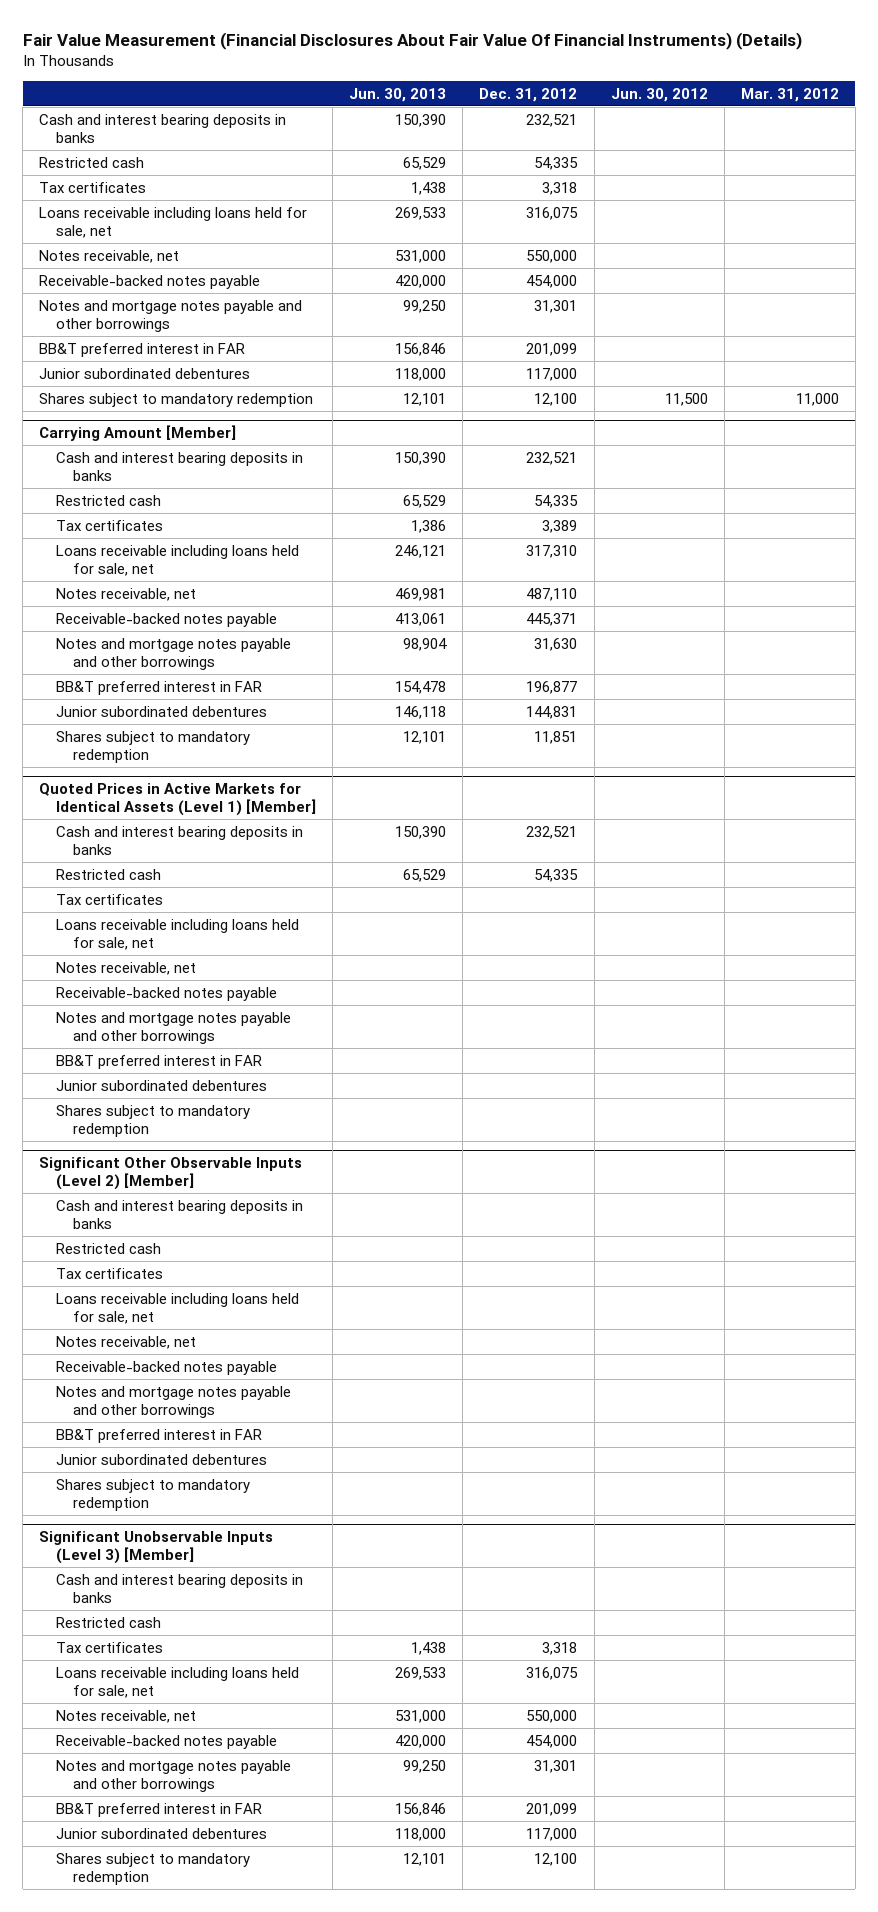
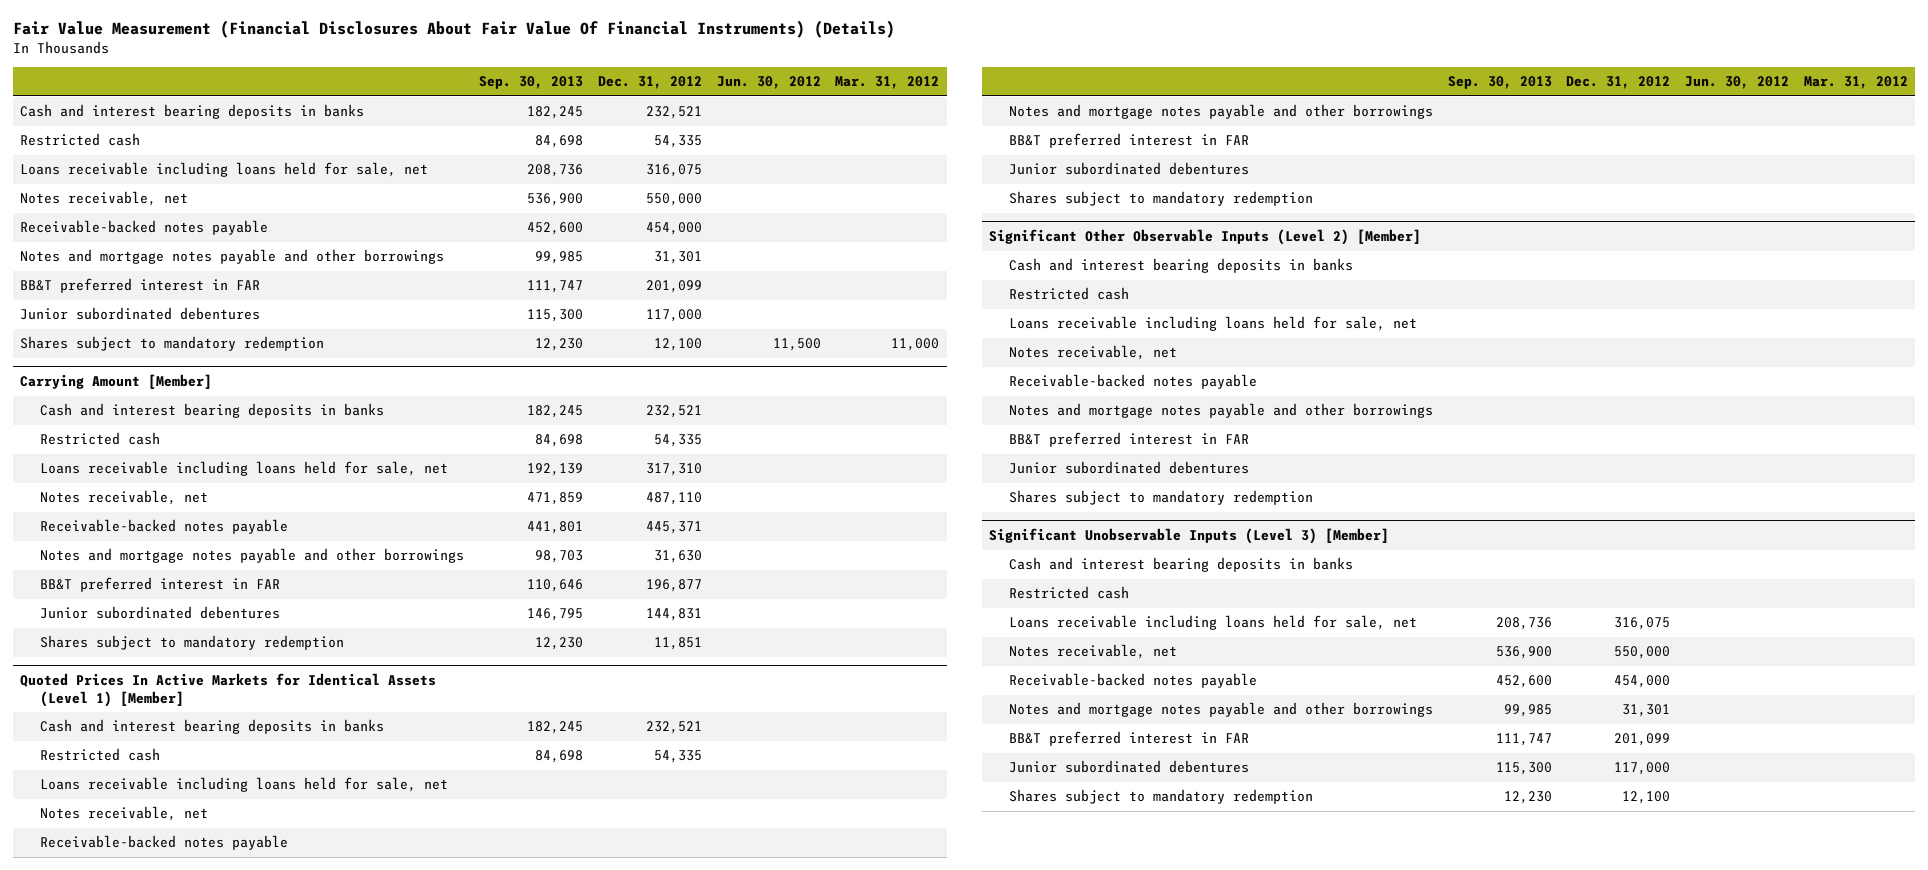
- | Jun. 30, 2013 | Dec. 31, 2012 | Jun. 30, 2012 | Mar. 31, 2012
+ | Sep. 30, 2013 | Dec. 31, 2012 | Jun. 30, 2012 | Mar. 31, 2012
- Tax certificates | 1,438 | 3,318 | |
@ Carrying Amount [Member]
- Tax certificates | 1,386 | 3,389 | |
- Quoted Prices in Active Markets for Identical Assets (Level 1) [Member]
+ Quoted Prices In Active Markets for Identical Assets (Level 1) [Member]
- Tax certificates
@ Significant Other Observable Inputs (Level 2) [Member]
- Tax certificates
@ Significant Unobservable Inputs (Level 3) [Member]
- Tax certificates | 1,438 | 3,318 | |

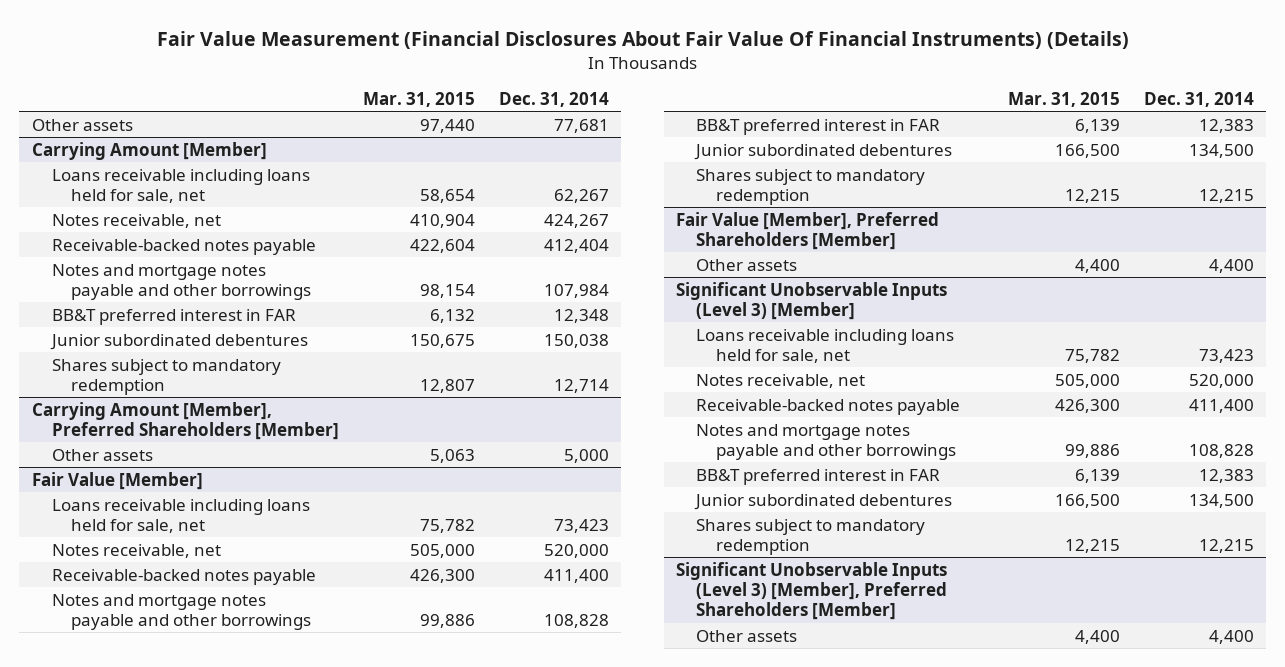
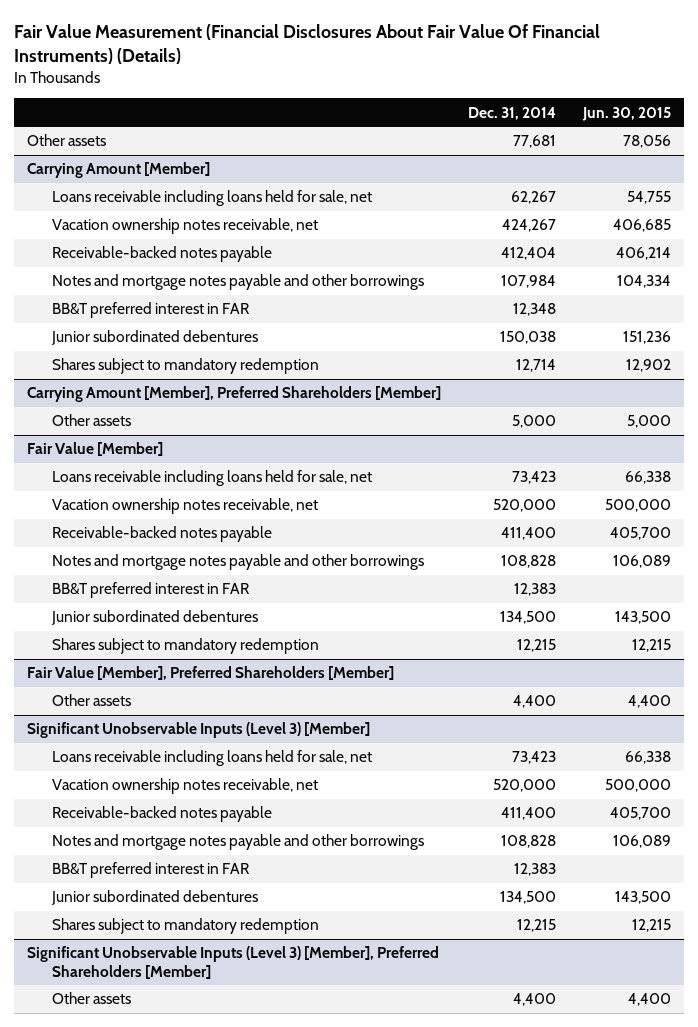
- | Mar. 31, 2015 | Dec. 31, 2014
+ | Dec. 31, 2014 | Jun. 30, 2015
@ Carrying Amount [Member]
- Notes receivable, net | 410,904 | 424,267
+ Vacation ownership notes receivable, net | 424,267 | 406,685
@ Fair Value [Member]
- Notes receivable, net | 505,000 | 520,000
+ Vacation ownership notes receivable, net | 520,000 | 500,000
@ Significant Unobservable Inputs (Level 3) [Member]
- Notes receivable, net | 505,000 | 520,000
+ Vacation ownership notes receivable, net | 520,000 | 500,000

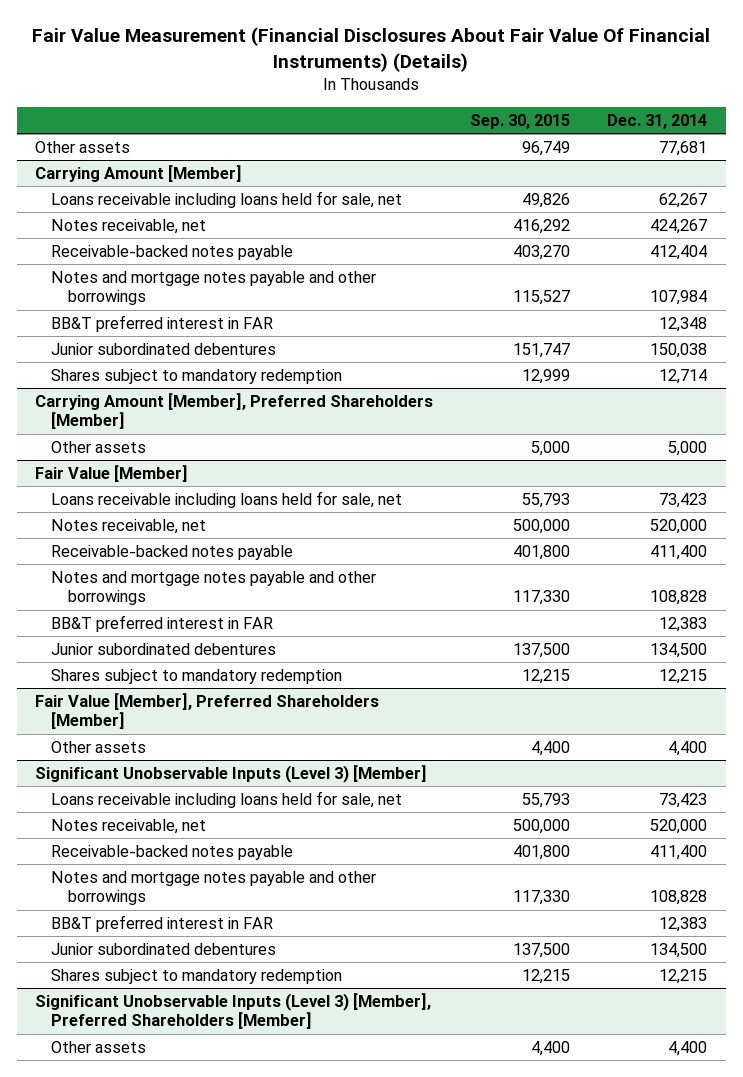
- | Dec. 31, 2014 | Jun. 30, 2015
+ | Sep. 30, 2015 | Dec. 31, 2014
@ Carrying Amount [Member]
- Vacation ownership notes receivable, net | 424,267 | 406,685
+ Notes receivable, net | 416,292 | 424,267
@ Fair Value [Member]
- Vacation ownership notes receivable, net | 520,000 | 500,000
+ Notes receivable, net | 500,000 | 520,000
@ Significant Unobservable Inputs (Level 3) [Member]
- Vacation ownership notes receivable, net | 520,000 | 500,000
+ Notes receivable, net | 500,000 | 520,000

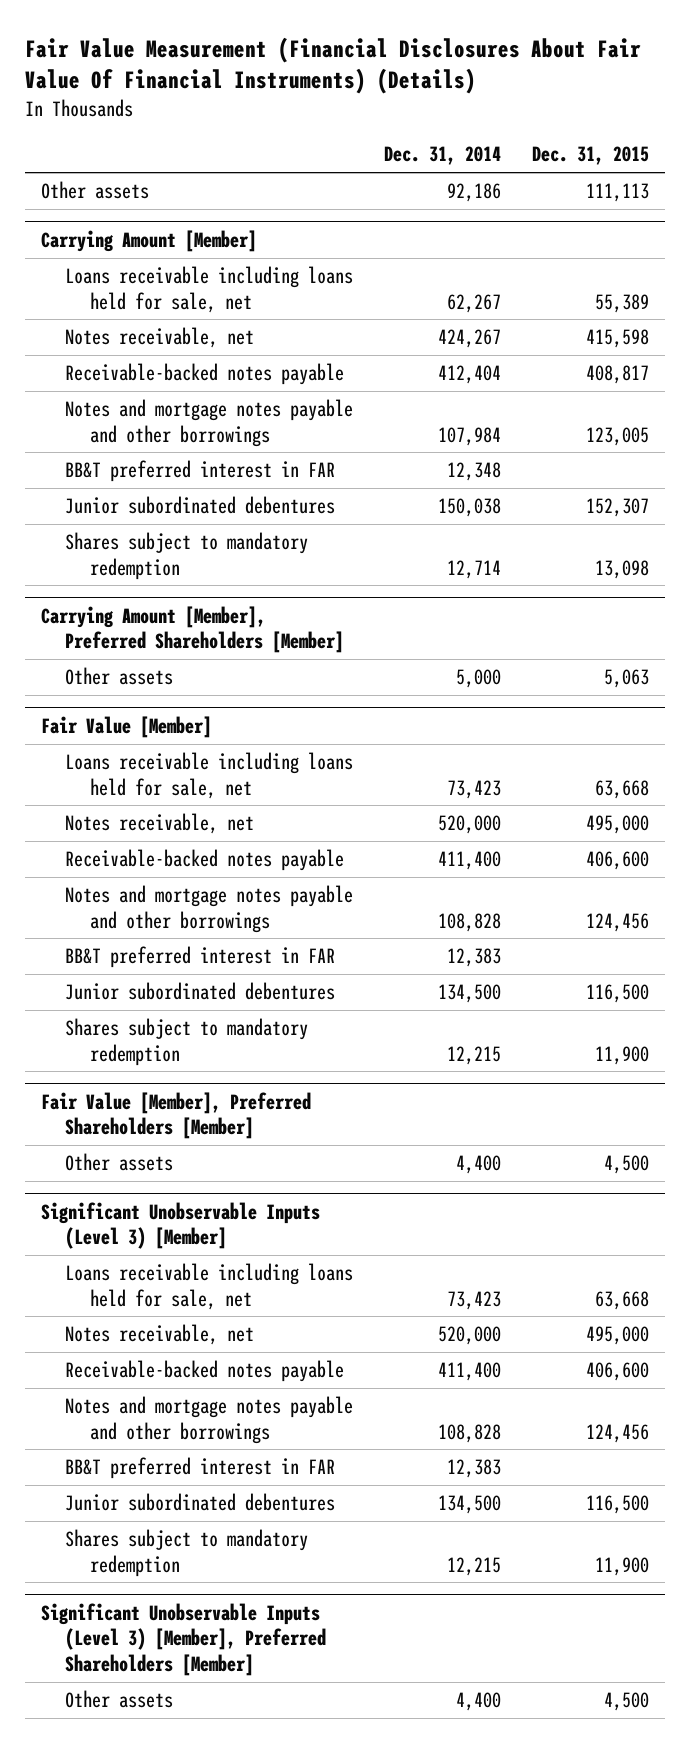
- | Sep. 30, 2015 | Dec. 31, 2014
+ | Dec. 31, 2014 | Dec. 31, 2015
- Other assets | 96,749 | 77,681
+ Other assets | 92,186 | 111,113

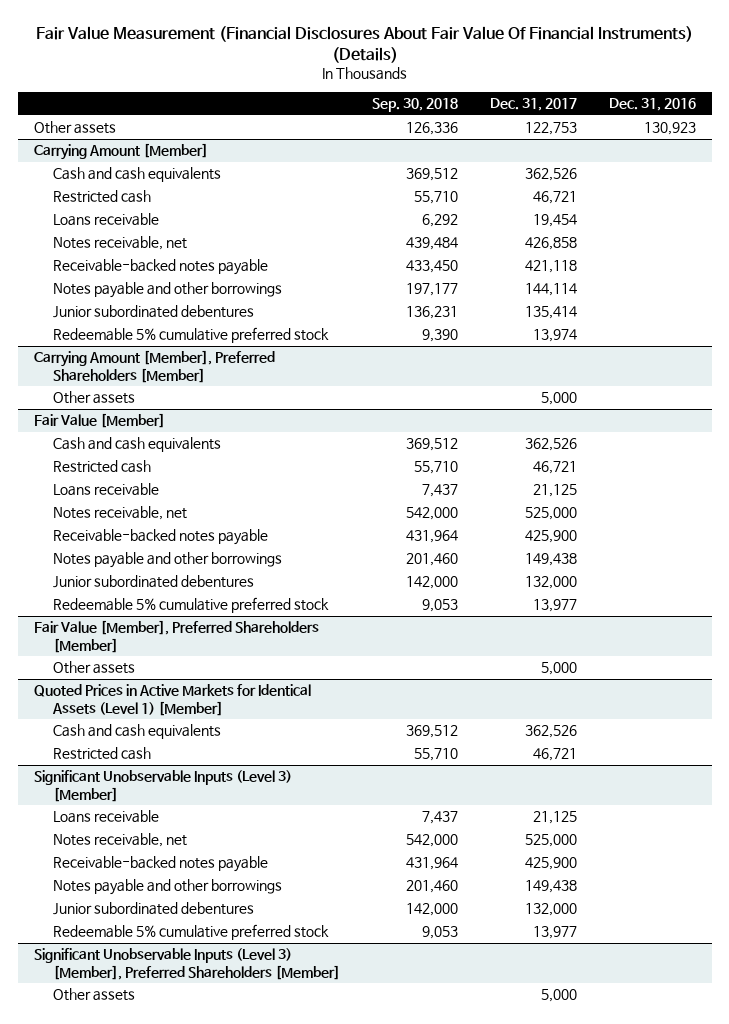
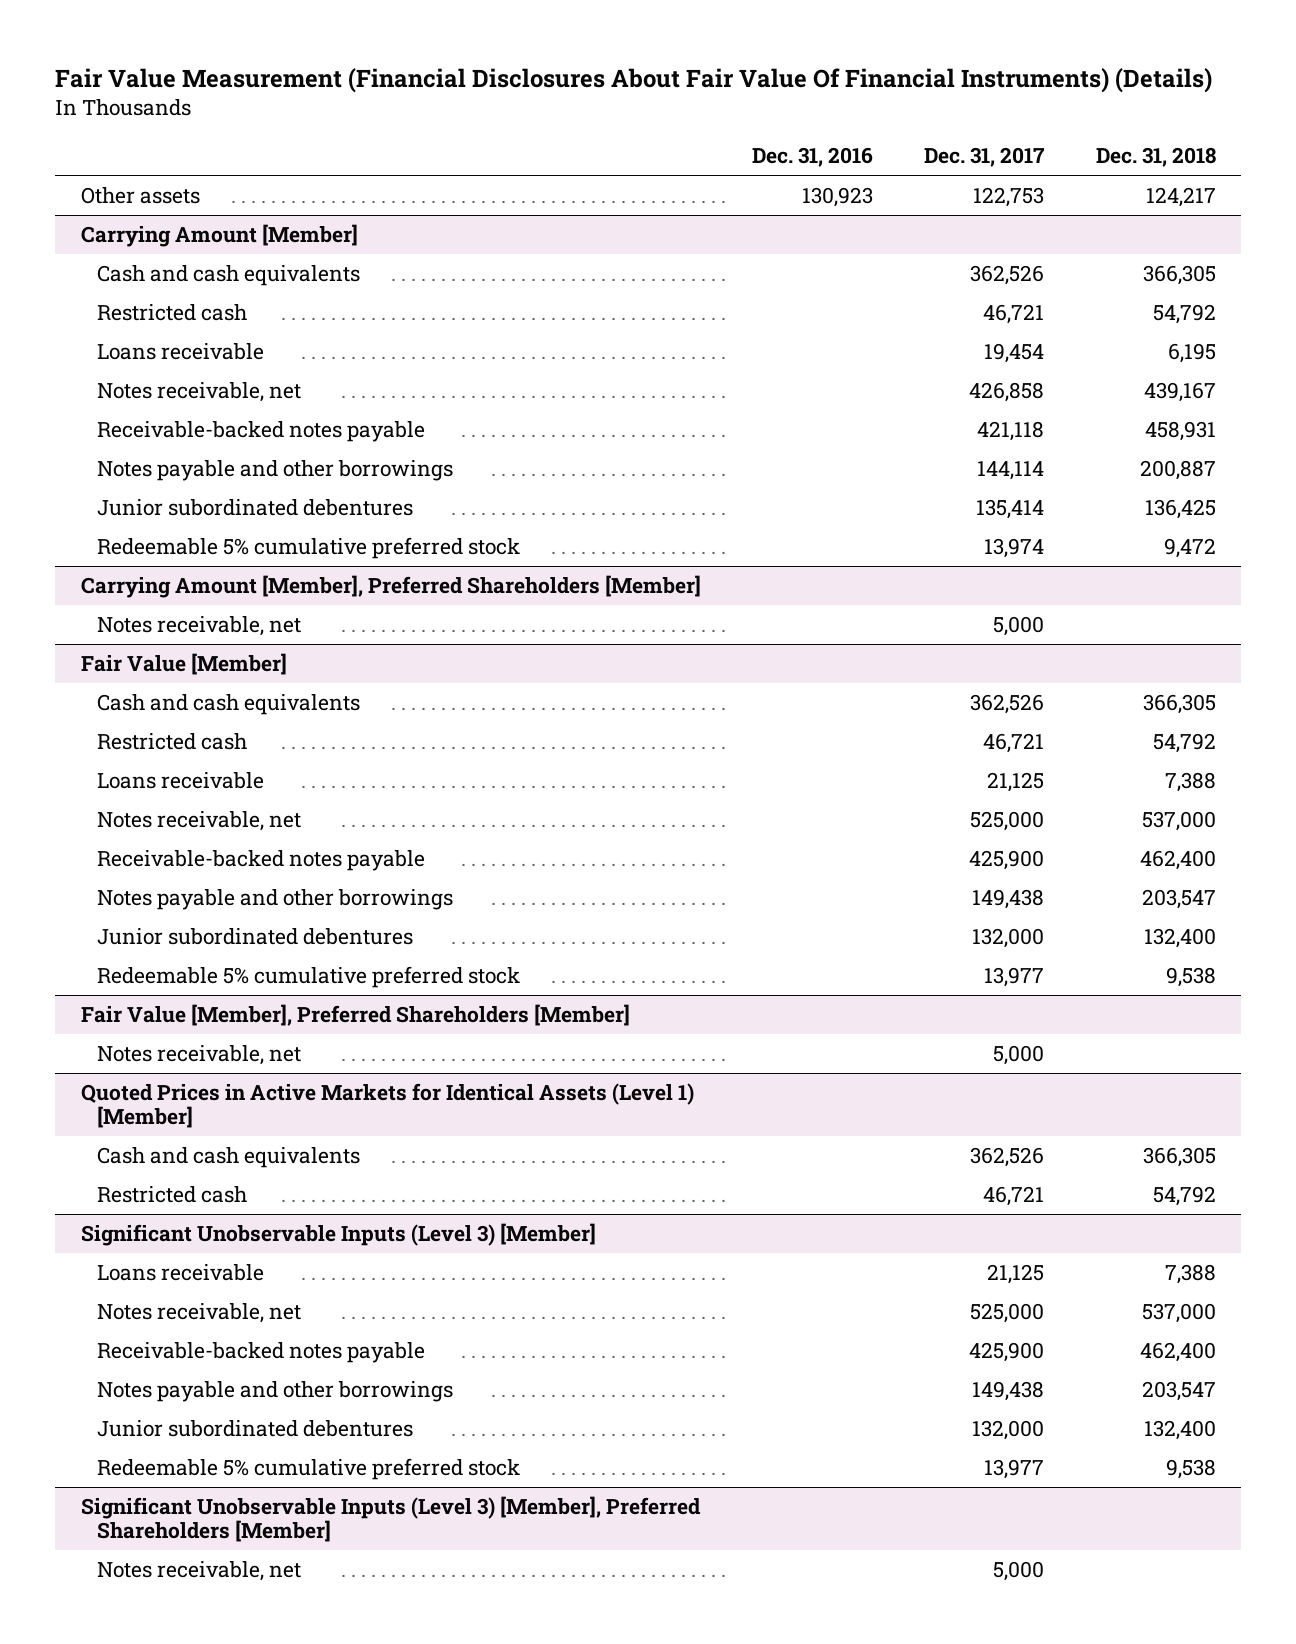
- | Sep. 30, 2018 | Dec. 31, 2017 | Dec. 31, 2016
+ | Dec. 31, 2016 | Dec. 31, 2017 | Dec. 31, 2018
@ Carrying Amount [Member], Preferred Shareholders [Member]
- Other assets | | 5,000 |
+ Notes receivable, net | | 5,000 |
@ Fair Value [Member], Preferred Shareholders [Member]
- Other assets | | 5,000 |
+ Notes receivable, net | | 5,000 |
@ Significant Unobservable Inputs (Level 3) [Member], Preferred Shareholders [Member]
- Other assets | | 5,000 |
+ Notes receivable, net | | 5,000 |

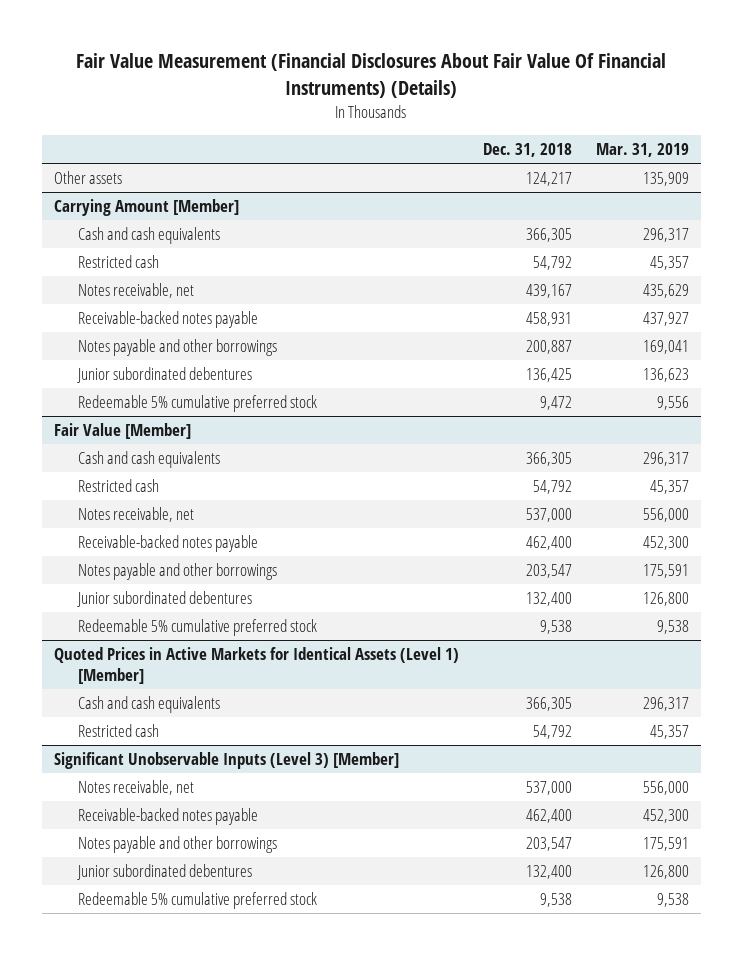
- | Dec. 31, 2016 | Dec. 31, 2017 | Dec. 31, 2018
+ | Dec. 31, 2018 | Mar. 31, 2019
@ Carrying Amount [Member]
- Loans receivable | | 19,454 | 6,195
- Carrying Amount [Member], Preferred Shareholders [Member]
- Notes receivable, net | | 5,000 |
@ Fair Value [Member]
- Loans receivable | | 21,125 | 7,388
- Fair Value [Member], Preferred Shareholders [Member]
- Notes receivable, net | | 5,000 |
@ Significant Unobservable Inputs (Level 3) [Member]
- Loans receivable | | 21,125 | 7,388
- Significant Unobservable Inputs (Level 3) [Member], Preferred Shareholders [Member]
- Notes receivable, net | | 5,000 |

